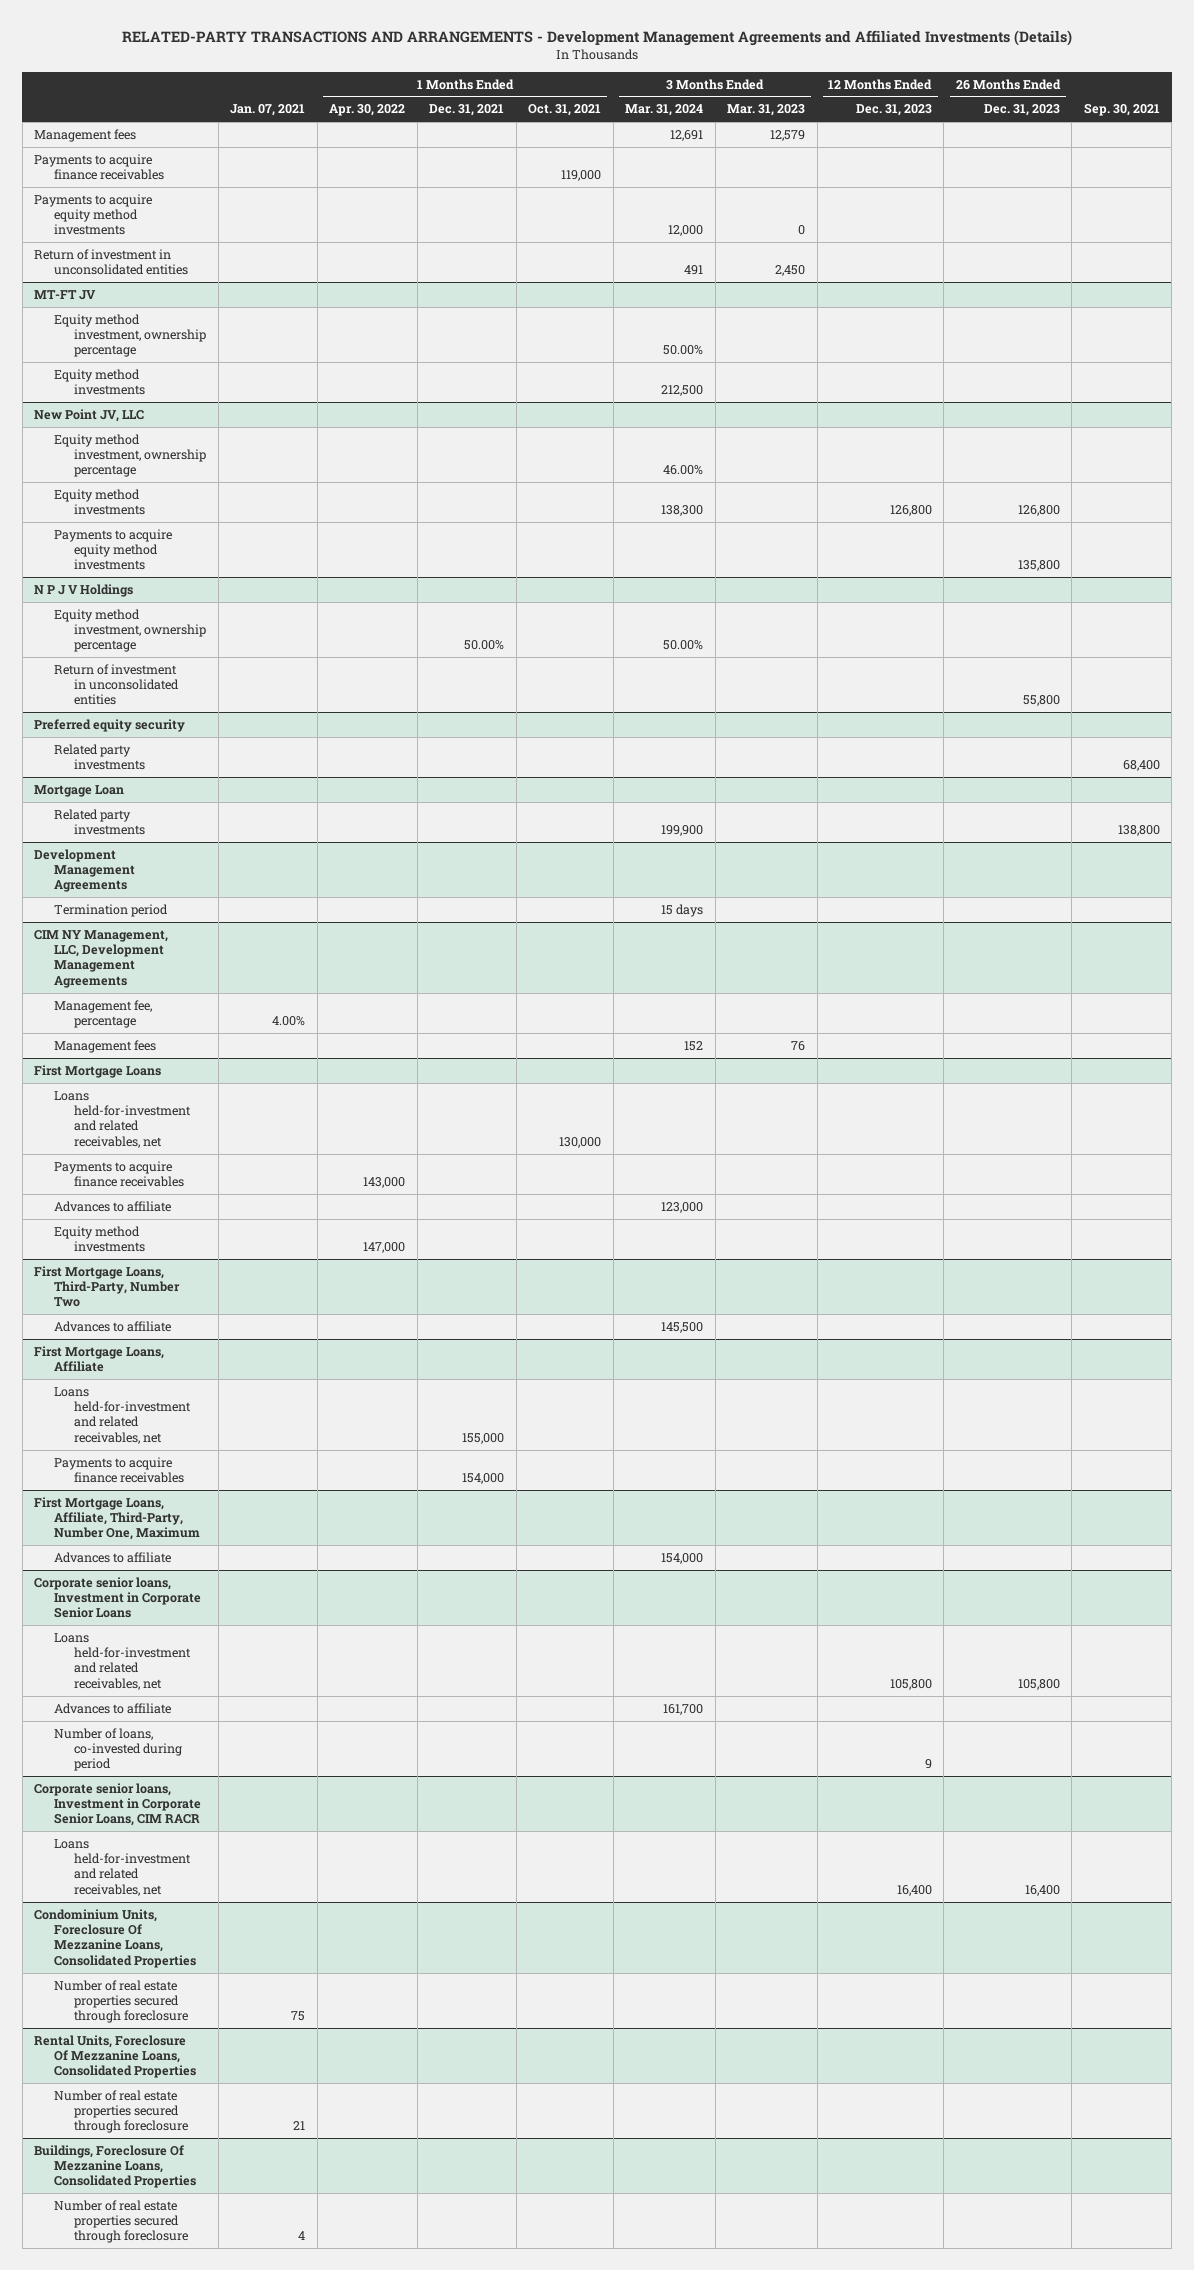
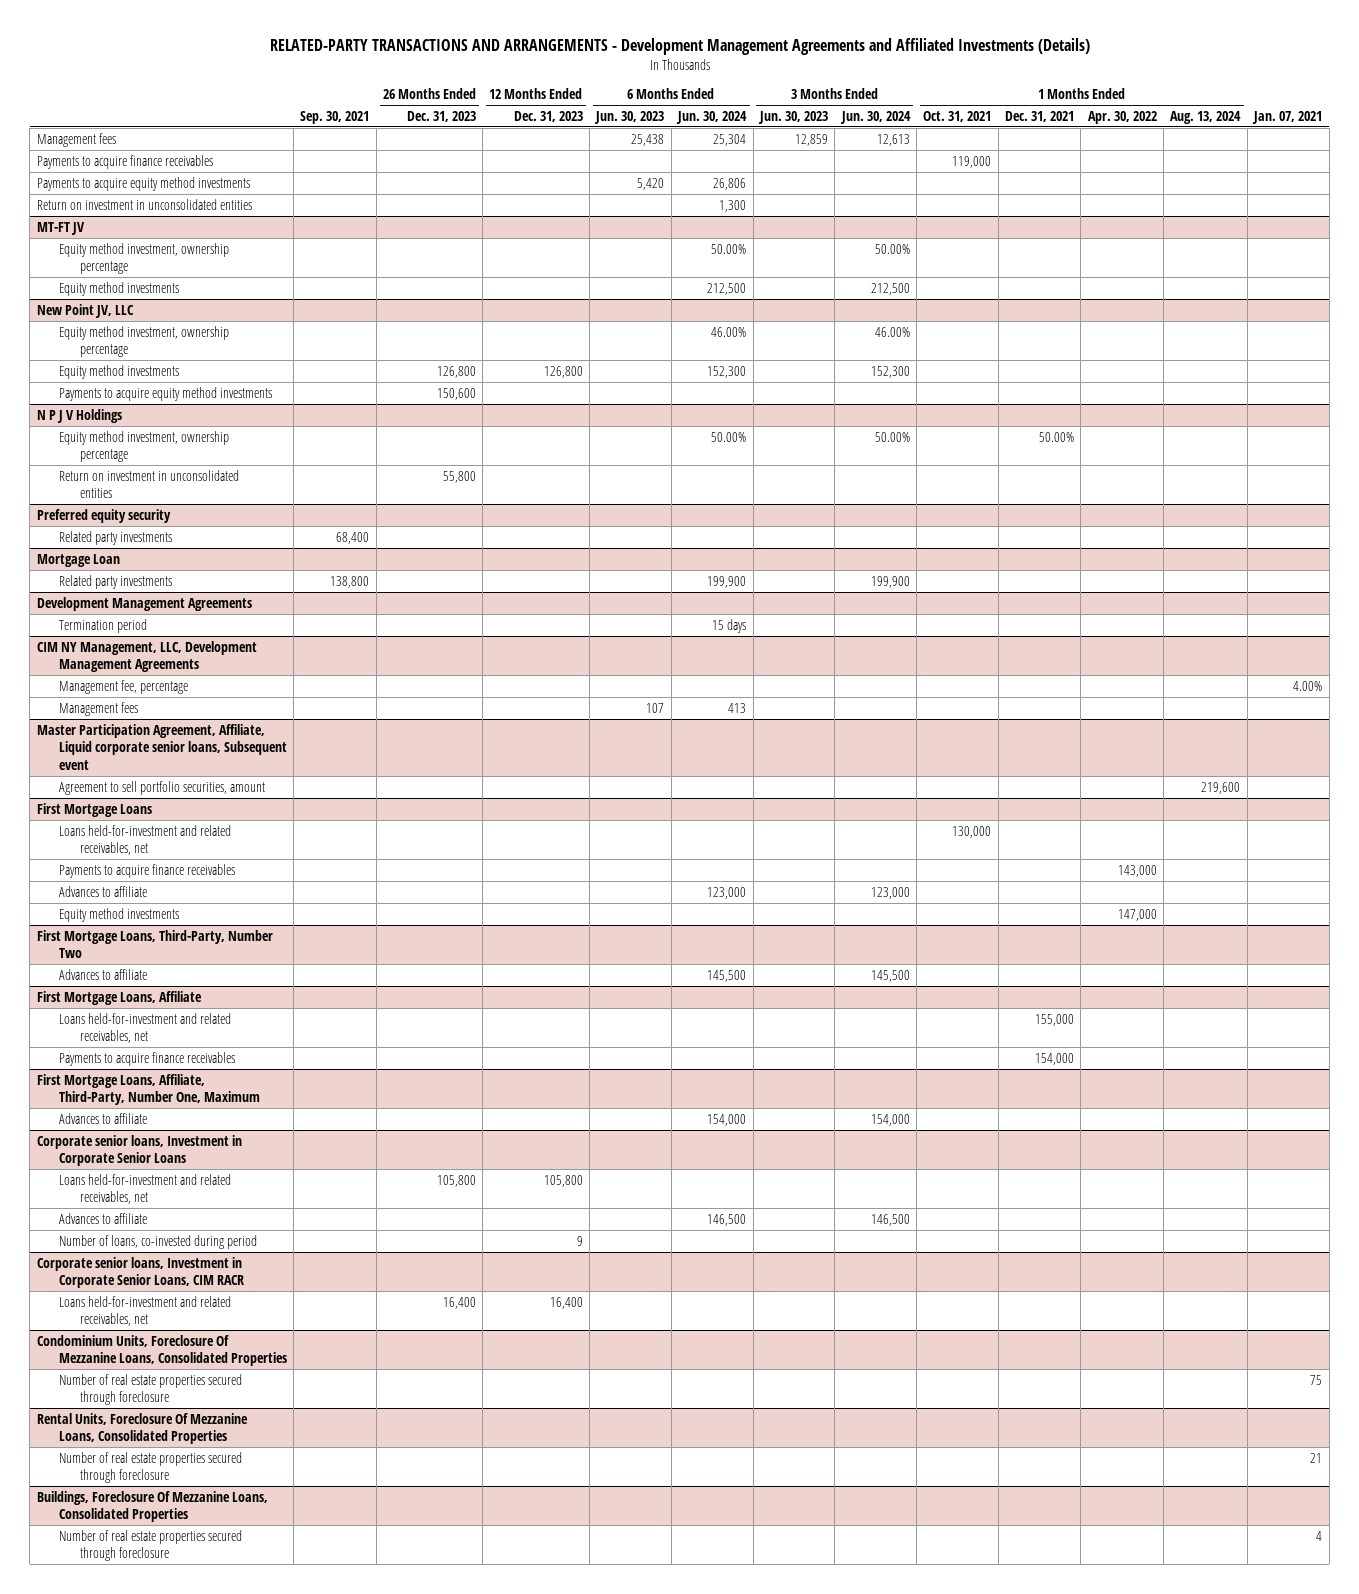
- | Jan. 07, 2021 | 1 Months Ended Apr. 30, 2022 | 1 Months Ended Dec. 31, 2021 | 1 Months Ended Oct. 31, 2021 | 3 Months Ended Mar. 31, 2024 | 3 Months Ended Mar. 31, 2023 | 12 Months Ended Dec. 31, 2023 | 26 Months Ended Dec. 31, 2023 | Sep. 30, 2021
+ | Sep. 30, 2021 | 26 Months Ended Dec. 31, 2023 | 12 Months Ended Dec. 31, 2023 | 6 Months Ended Jun. 30, 2023 | 6 Months Ended Jun. 30, 2024 | 3 Months Ended Jun. 30, 2023 | 3 Months Ended Jun. 30, 2024 | 1 Months Ended Oct. 31, 2021 | 1 Months Ended Dec. 31, 2021 | 1 Months Ended Apr. 30, 2022 | 1 Months Ended Aug. 13, 2024 | Jan. 07, 2021
- Return of investment in unconsolidated entities | | | | | 491 | 2,450 | | |
+ Return on investment in unconsolidated entities | | | | | 1,300 | | | | | | |
@ New Point JV, LLC
- Payments to acquire equity method investments | | | | | | | | 135,800 |
+ Payments to acquire equity method investments | | 150,600 | | | | | | | | | |
@ N P J V Holdings
- Return of investment in unconsolidated entities | | | | | | | | 55,800 |
+ Return on investment in unconsolidated entities | | 55,800 | | | | | | | | | |
+ Master Participation Agreement, Affiliate, Liquid corporate senior loans, Subsequent event
+ Agreement to sell portfolio securities, amount | | | | | | | | | | | 219,600 |

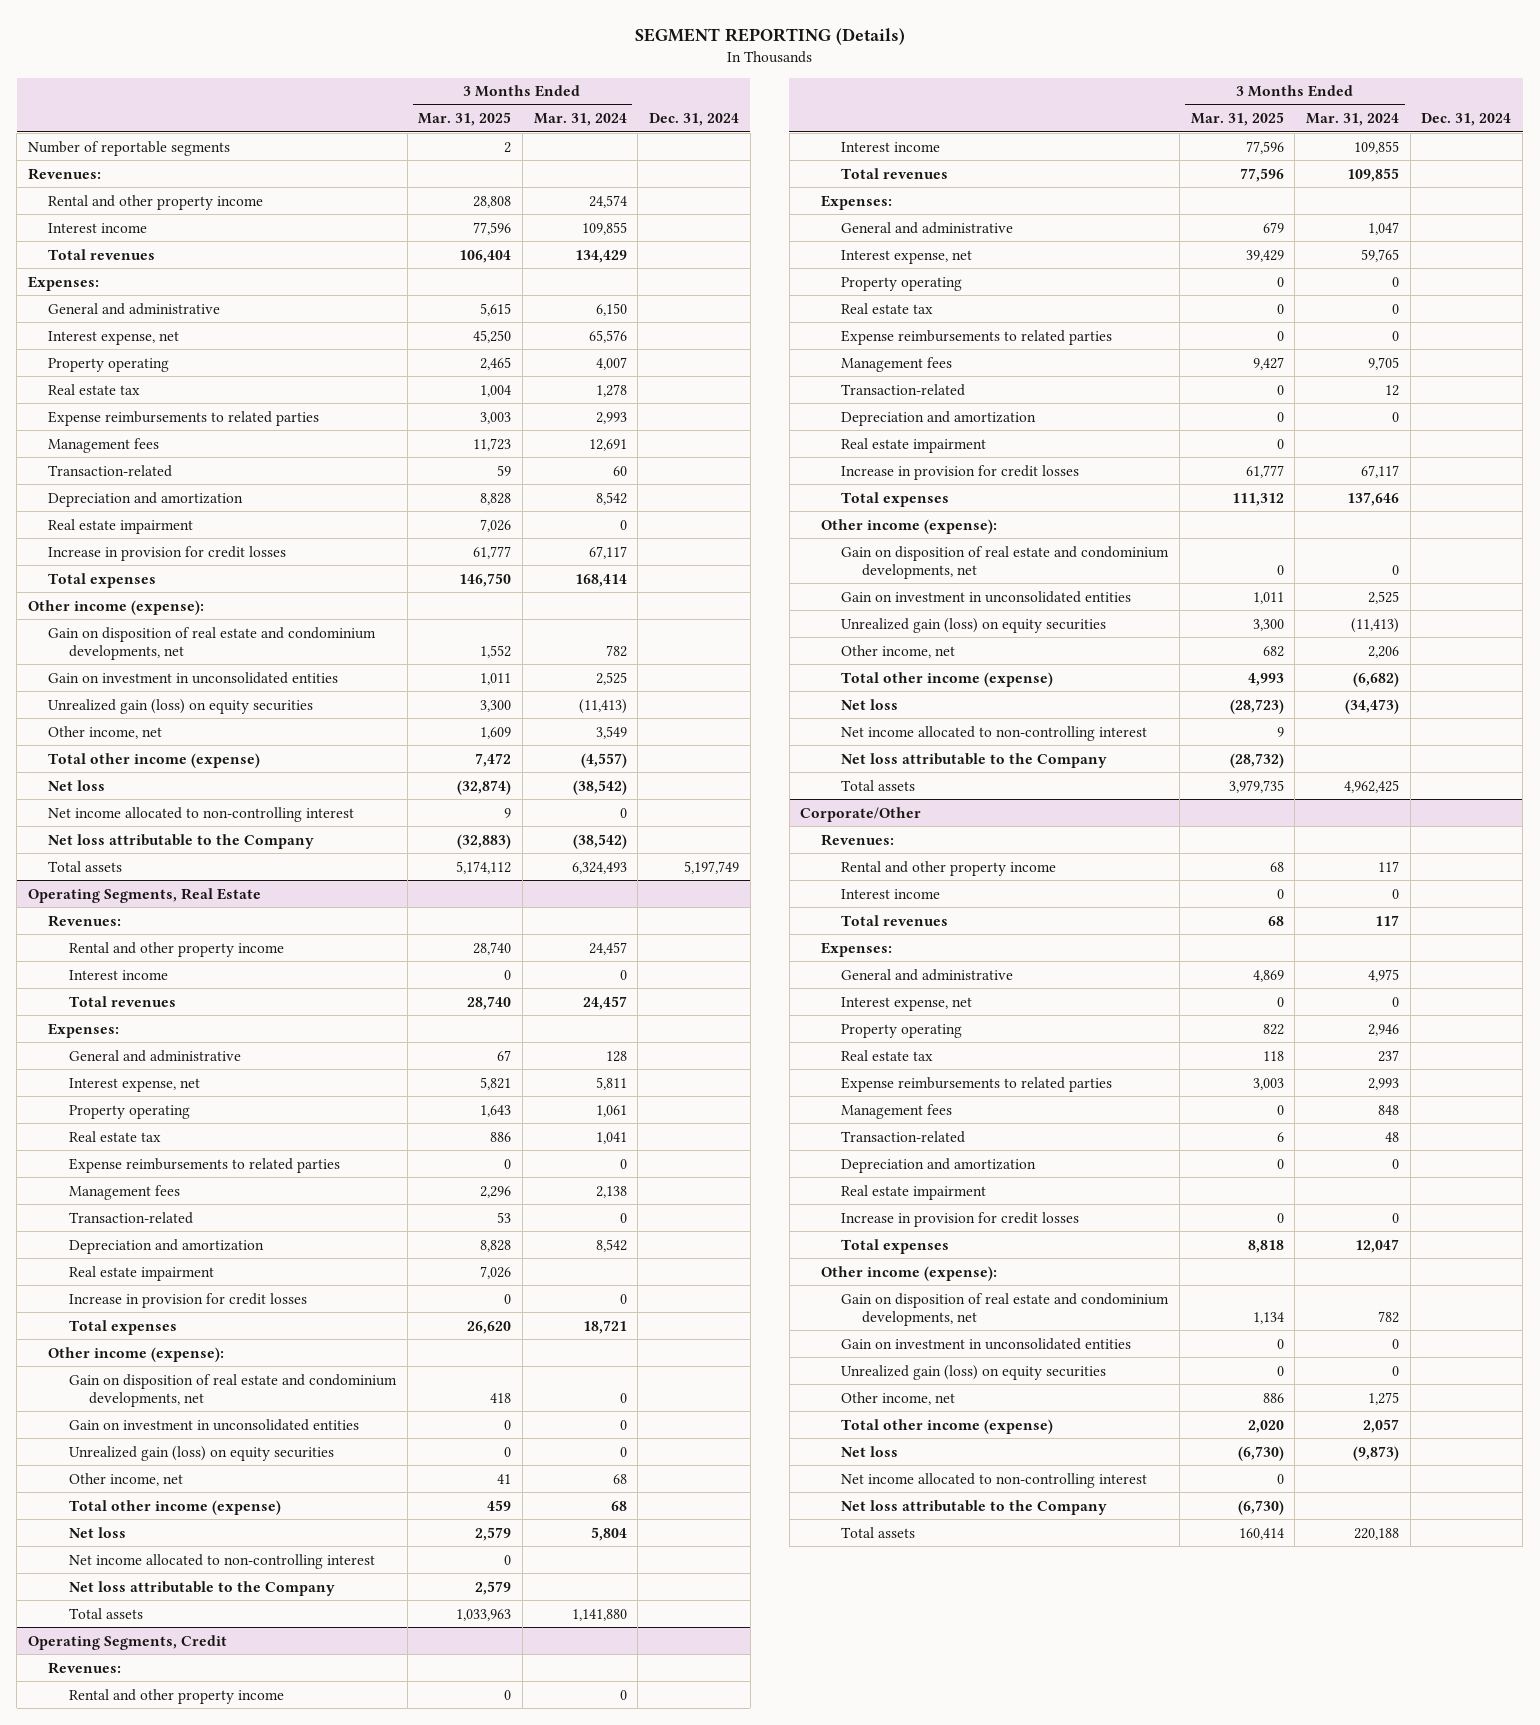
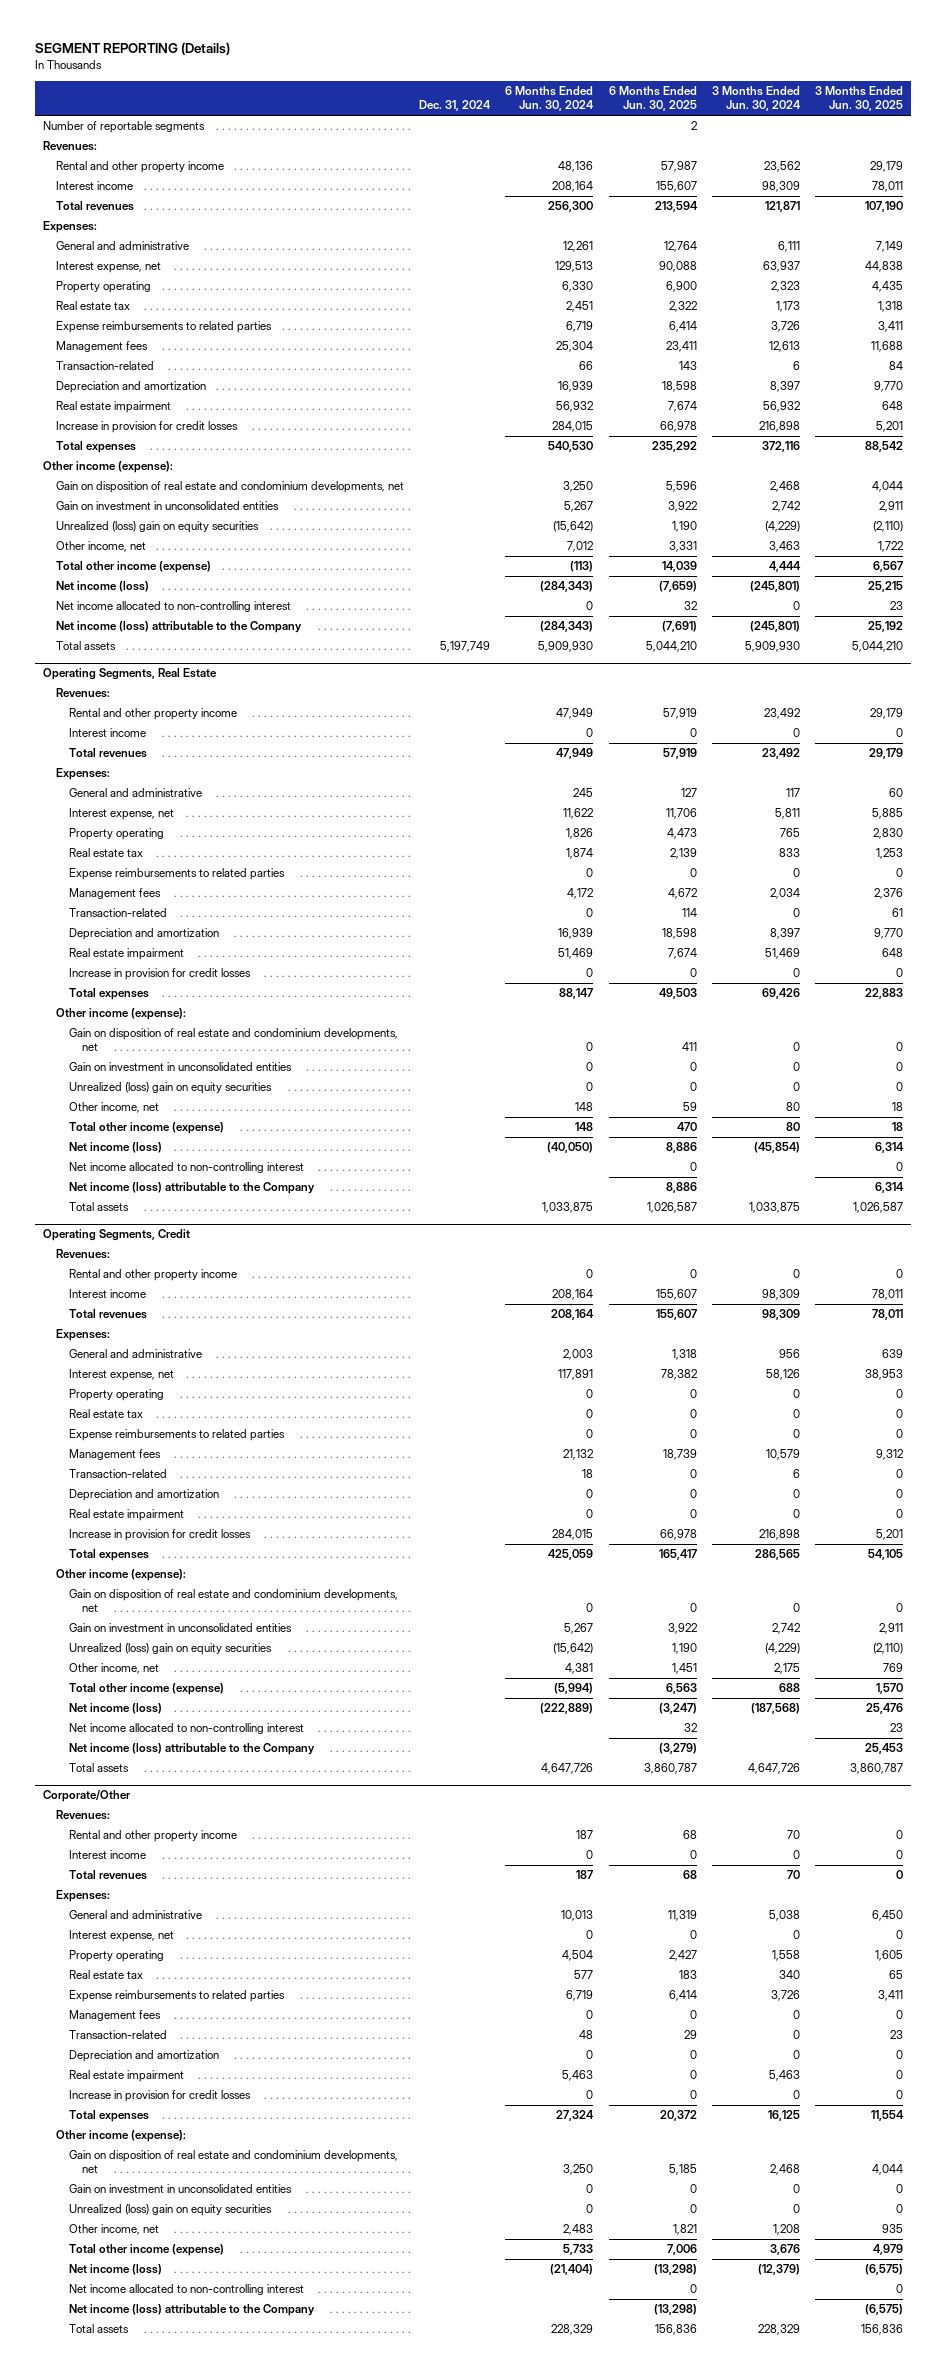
- | 3 Months Ended Mar. 31, 2025 | 3 Months Ended Mar. 31, 2024 | Dec. 31, 2024
+ | Dec. 31, 2024 | 6 Months Ended Jun. 30, 2024 | 6 Months Ended Jun. 30, 2025 | 3 Months Ended Jun. 30, 2024 | 3 Months Ended Jun. 30, 2025
- Unrealized gain (loss) on equity securities | 3,300 | (11,413) |
+ Unrealized (loss) gain on equity securities | | (15,642) | 1,190 | (4,229) | (2,110)
- Net loss | (32,874) | (38,542) |
+ Net income (loss) | | (284,343) | (7,659) | (245,801) | 25,215
- Net loss attributable to the Company | (32,883) | (38,542) |
+ Net income (loss) attributable to the Company | | (284,343) | (7,691) | (245,801) | 25,192
@ Operating Segments, Real Estate
- Unrealized gain (loss) on equity securities | 0 | 0 |
+ Unrealized (loss) gain on equity securities | | 0 | 0 | 0 | 0
- Net loss | 2,579 | 5,804 |
+ Net income (loss) | | (40,050) | 8,886 | (45,854) | 6,314
- Net loss attributable to the Company | 2,579 | |
+ Net income (loss) attributable to the Company | | | 8,886 | | 6,314
@ Operating Segments, Credit
- Unrealized gain (loss) on equity securities | 3,300 | (11,413) |
+ Unrealized (loss) gain on equity securities | | (15,642) | 1,190 | (4,229) | (2,110)
- Net loss | (28,723) | (34,473) |
+ Net income (loss) | | (222,889) | (3,247) | (187,568) | 25,476
- Net loss attributable to the Company | (28,732) | |
+ Net income (loss) attributable to the Company | | | (3,279) | | 25,453
@ Corporate/Other
- Unrealized gain (loss) on equity securities | 0 | 0 |
+ Unrealized (loss) gain on equity securities | | 0 | 0 | 0 | 0
- Net loss | (6,730) | (9,873) |
+ Net income (loss) | | (21,404) | (13,298) | (12,379) | (6,575)
- Net loss attributable to the Company | (6,730) | |
+ Net income (loss) attributable to the Company | | | (13,298) | | (6,575)

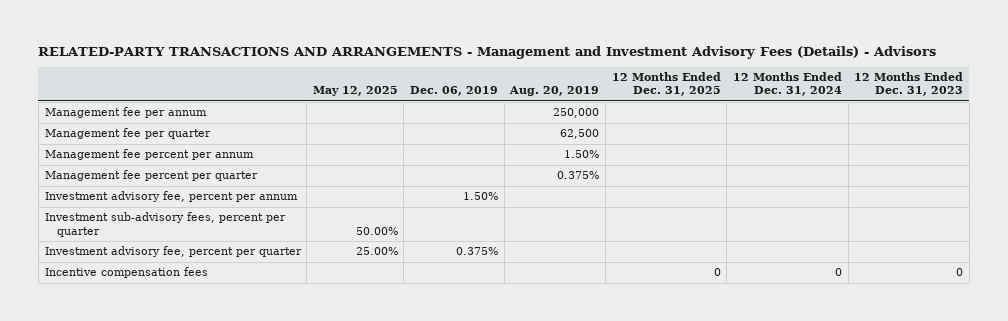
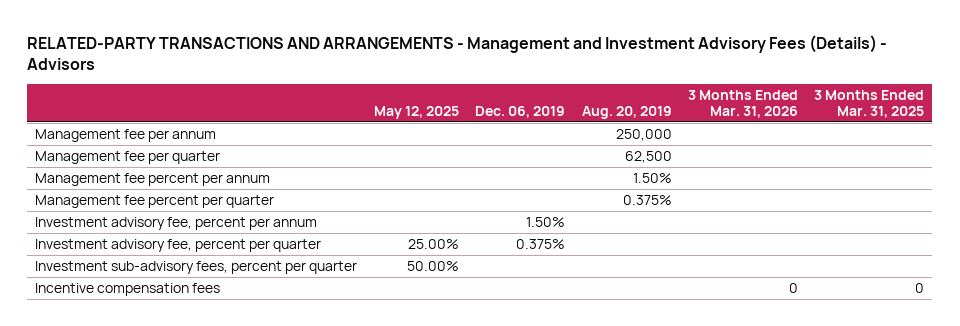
- | May 12, 2025 | Dec. 06, 2019 | Aug. 20, 2019 | 12 Months Ended Dec. 31, 2025 | 12 Months Ended Dec. 31, 2024 | 12 Months Ended Dec. 31, 2023
+ | May 12, 2025 | Dec. 06, 2019 | Aug. 20, 2019 | 3 Months Ended Mar. 31, 2026 | 3 Months Ended Mar. 31, 2025
moved down: Investment sub-advisory fees, percent per quarter | 50.00% | | | |

